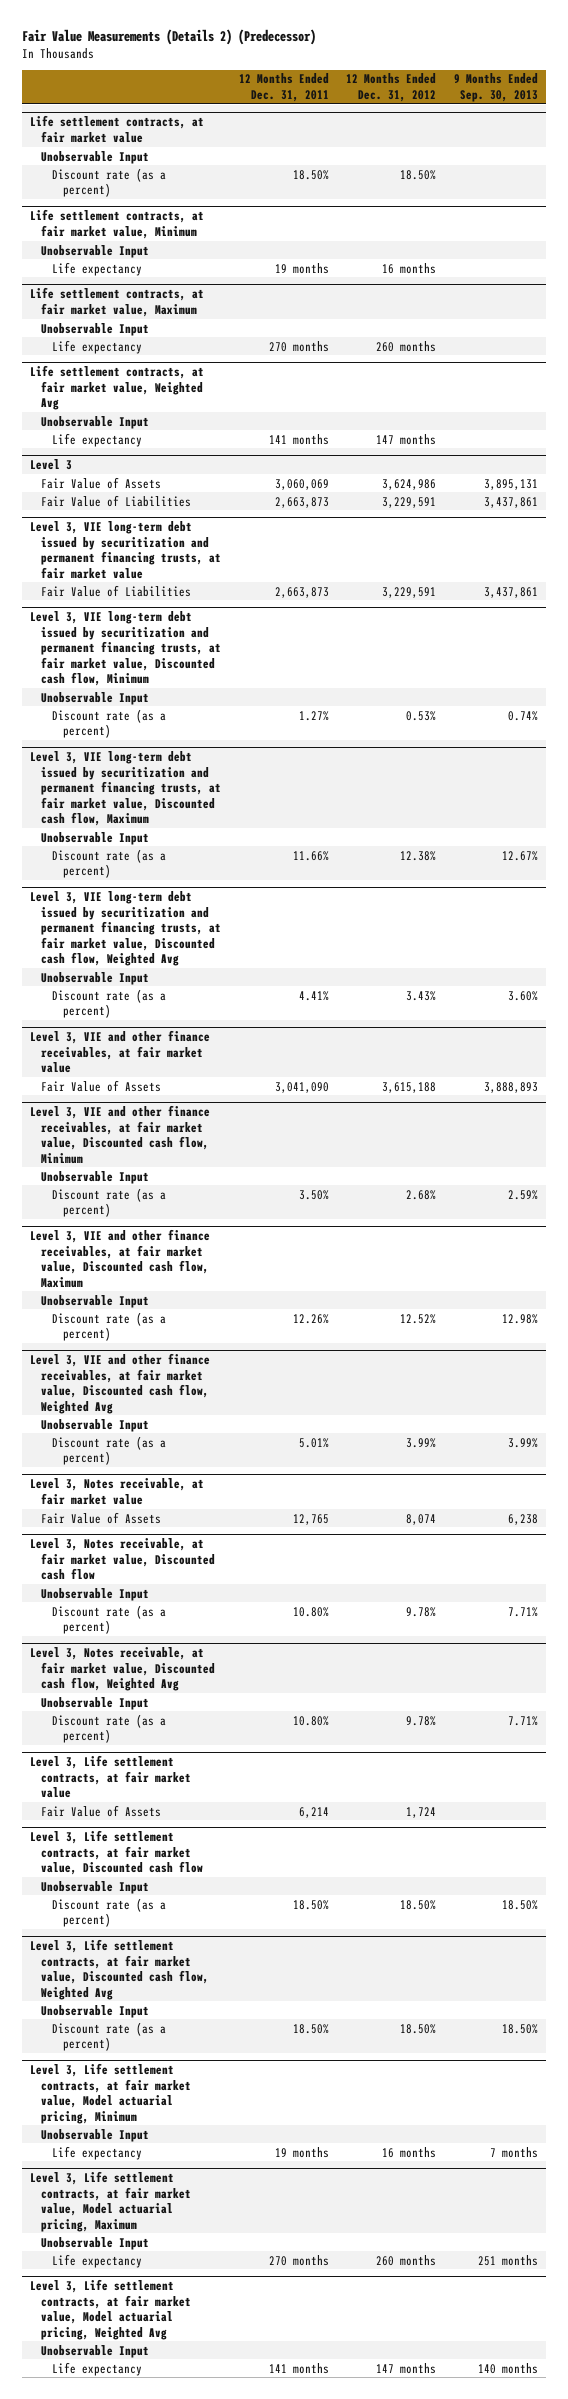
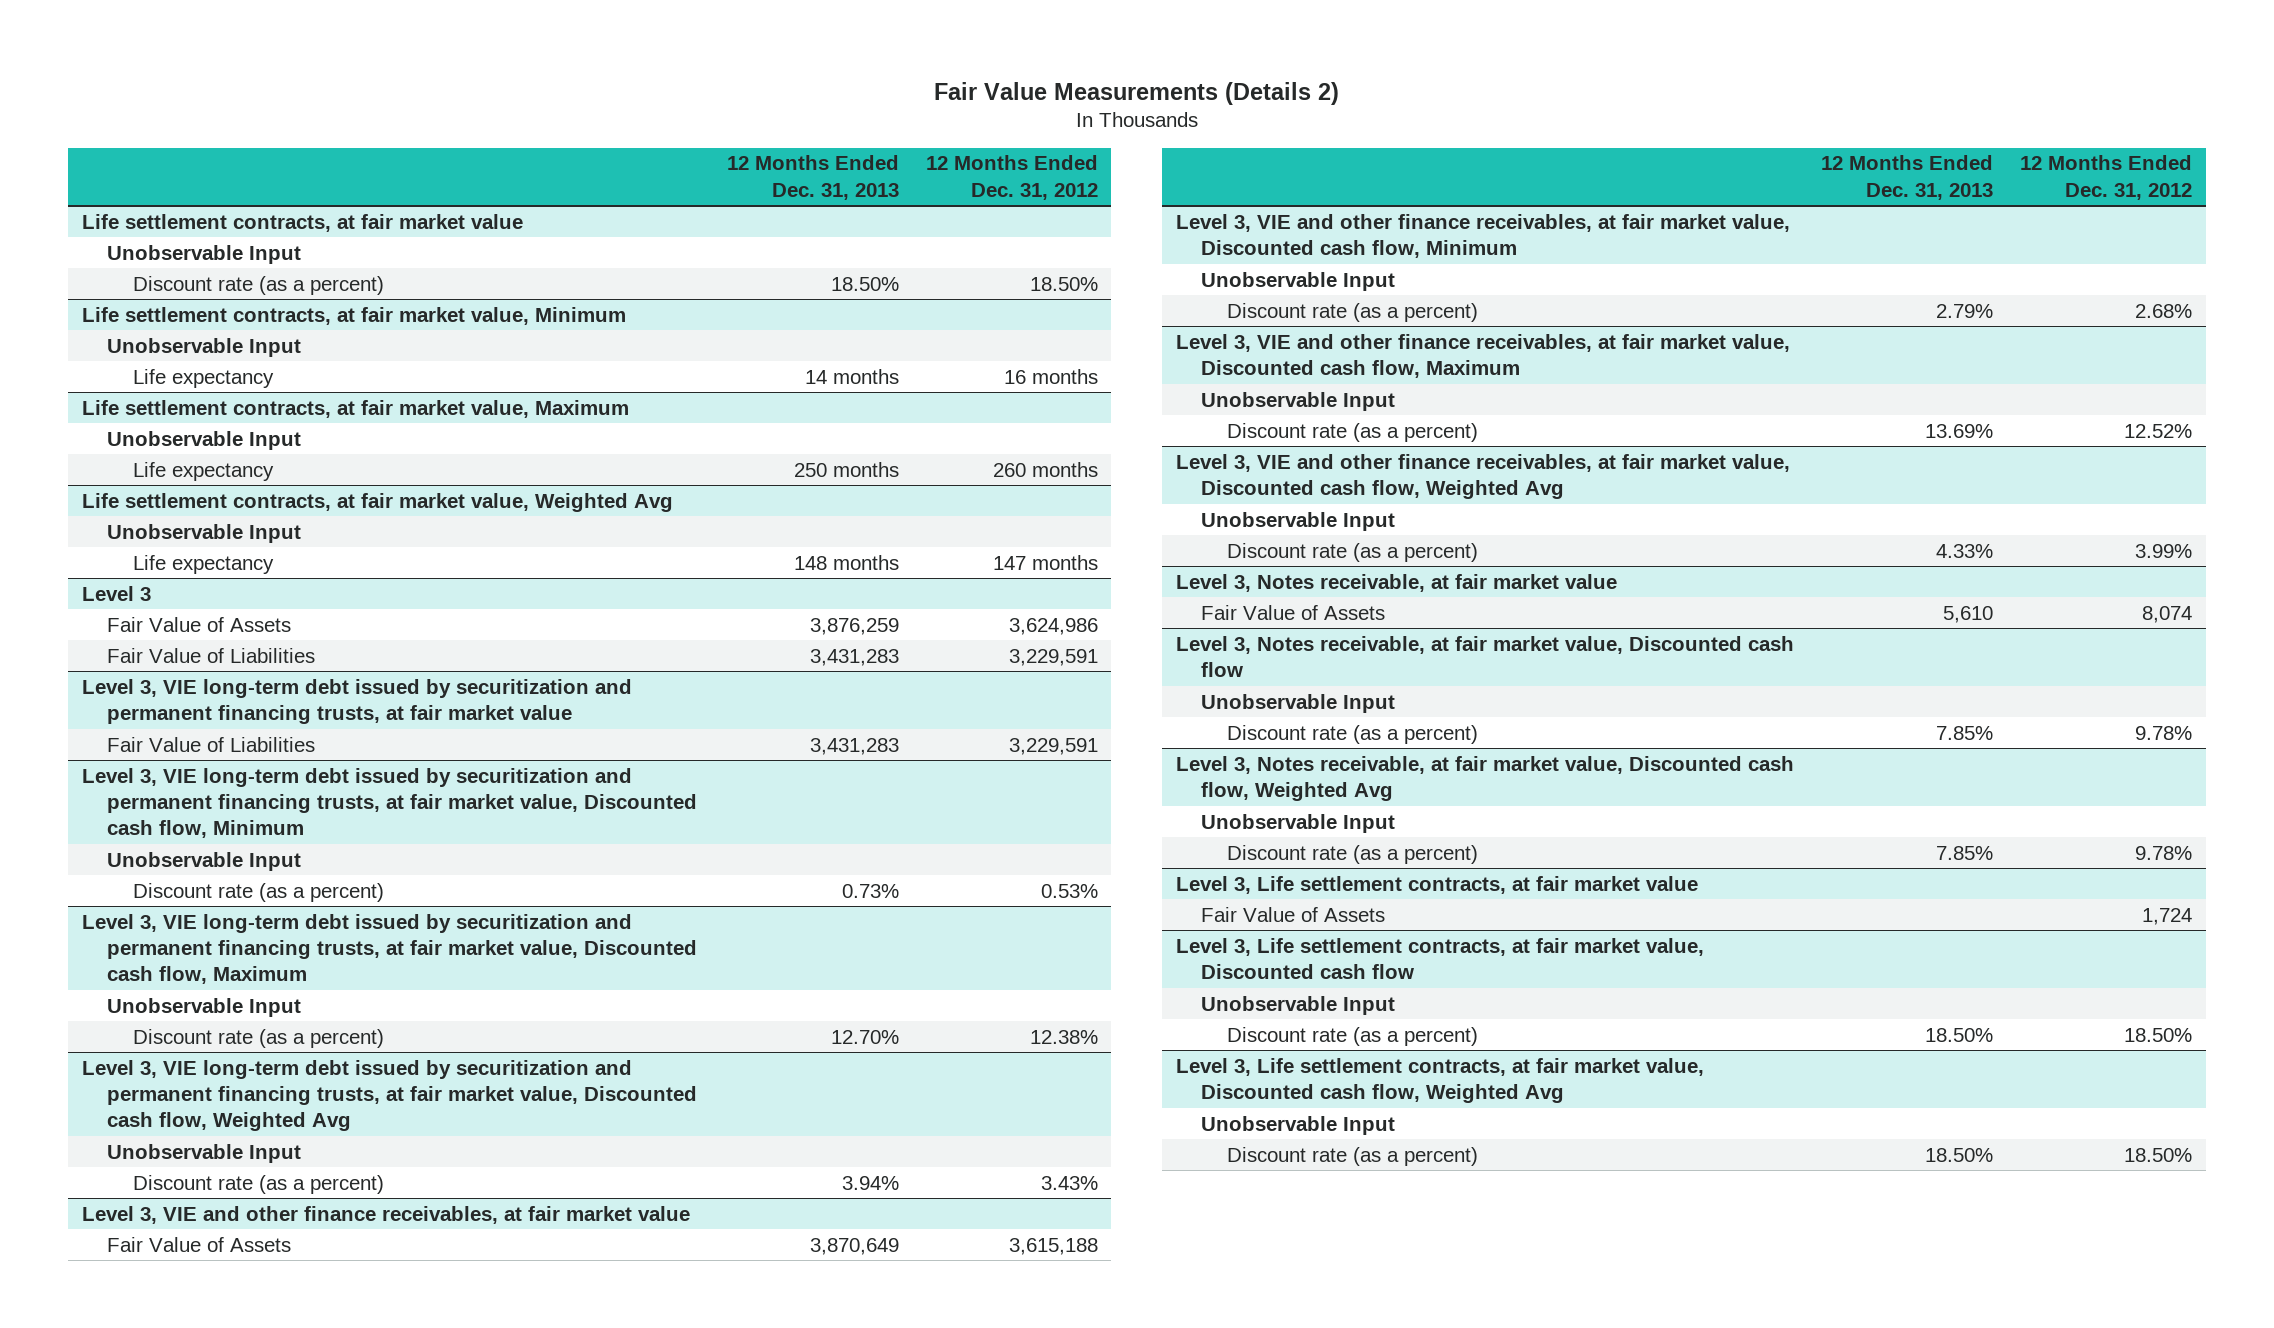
- Fair Value Measurements (Details 2) (Predecessor)
+ Fair Value Measurements (Details 2)
- | 12 Months Ended Dec. 31, 2011 | 12 Months Ended Dec. 31, 2012 | 9 Months Ended Sep. 30, 2013
+ | 12 Months Ended Dec. 31, 2013 | 12 Months Ended Dec. 31, 2012
- Level 3, Life settlement contracts, at fair market value, Model actuarial pricing, Minimum
- Unobservable Input
- Life expectancy | 19 months | 16 months | 7 months
- Level 3, Life settlement contracts, at fair market value, Model actuarial pricing, Maximum
- Unobservable Input
- Life expectancy | 270 months | 260 months | 251 months
- Level 3, Life settlement contracts, at fair market value, Model actuarial pricing, Weighted Avg
- Unobservable Input
- Life expectancy | 141 months | 147 months | 140 months

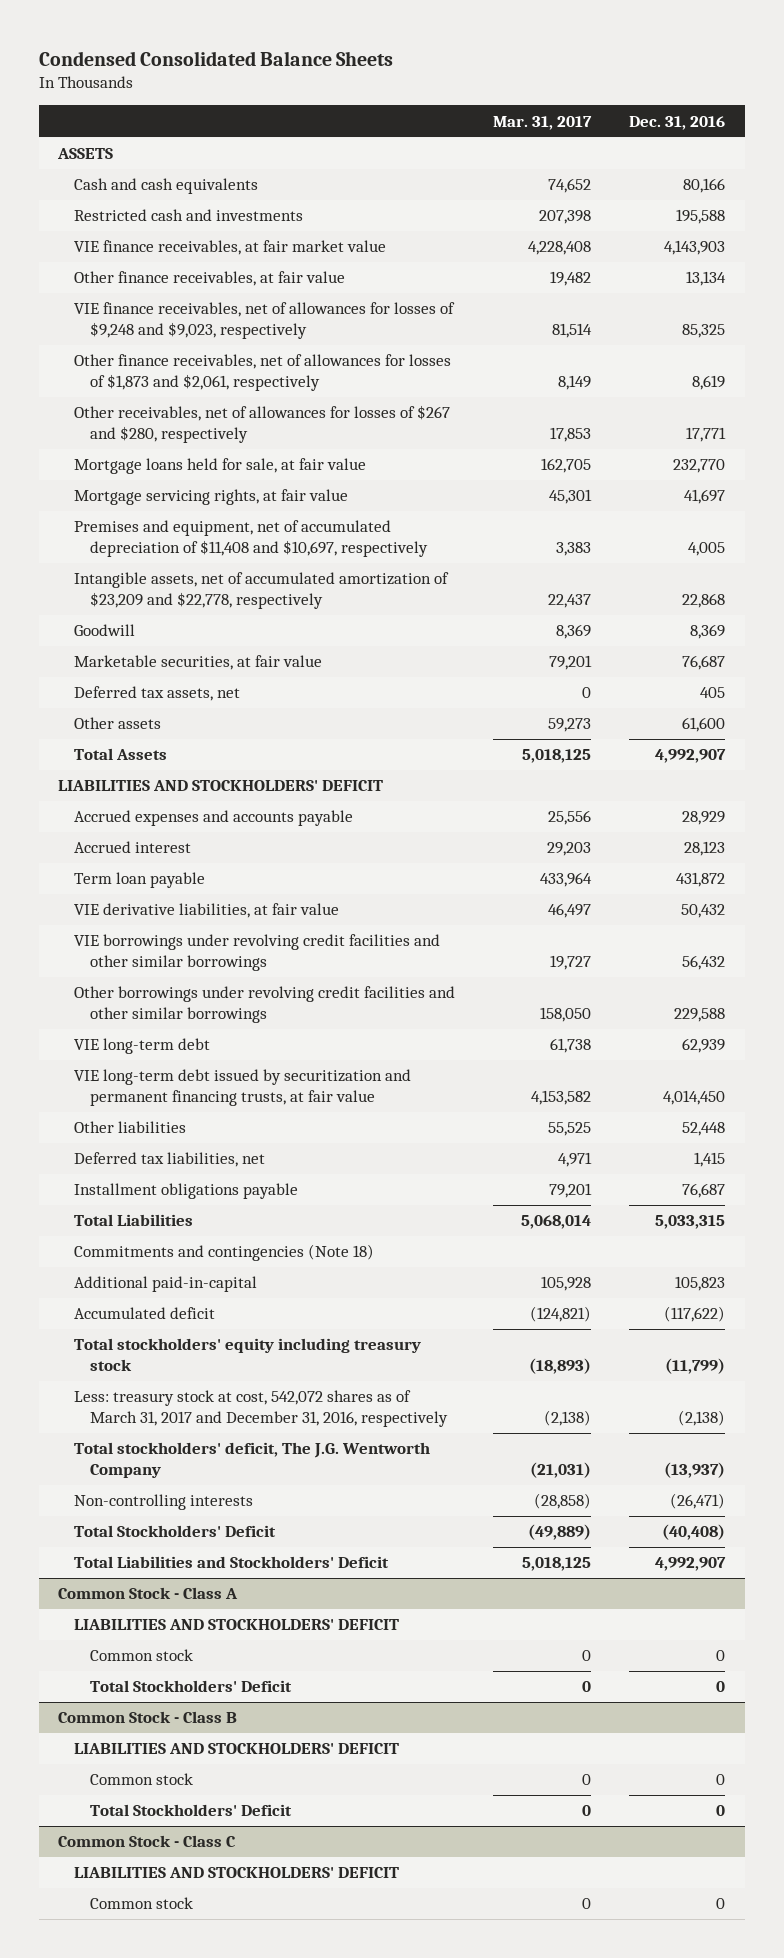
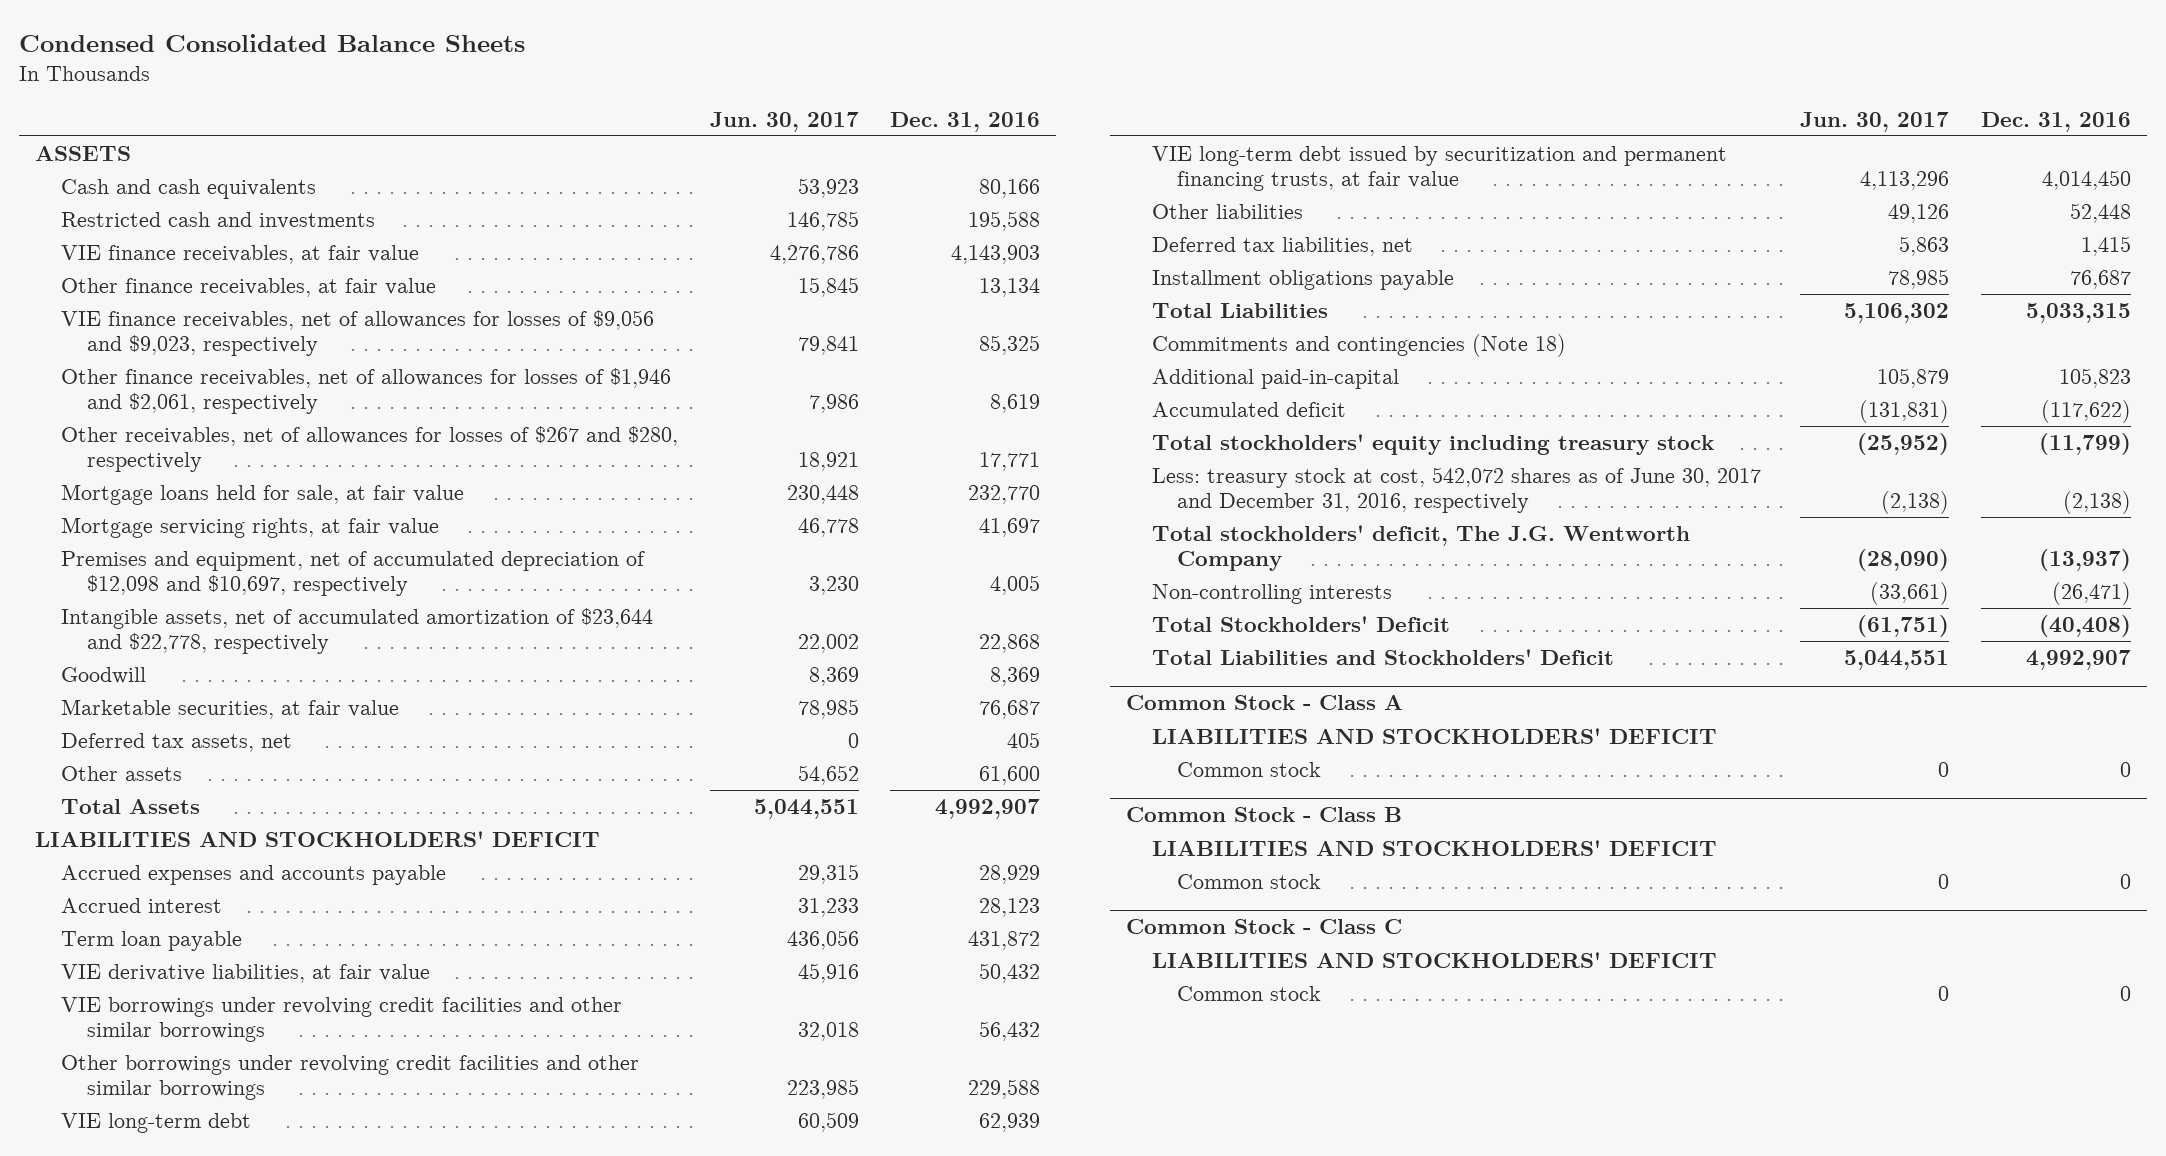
- | Mar. 31, 2017 | Dec. 31, 2016
+ | Jun. 30, 2017 | Dec. 31, 2016
- VIE finance receivables, at fair market value | 4,228,408 | 4,143,903
+ VIE finance receivables, at fair value | 4,276,786 | 4,143,903
- VIE finance receivables, net of allowances for losses of $9,248 and $9,023, respectively | 81,514 | 85,325
- Other finance receivables, net of allowances for losses of $1,873 and $2,061, respectively | 8,149 | 8,619
+ VIE finance receivables, net of allowances for losses of $9,056 and $9,023, respectively | 79,841 | 85,325
+ Other finance receivables, net of allowances for losses of $1,946 and $2,061, respectively | 7,986 | 8,619
- Premises and equipment, net of accumulated depreciation of $11,408 and $10,697, respectively | 3,383 | 4,005
- Intangible assets, net of accumulated amortization of $23,209 and $22,778, respectively | 22,437 | 22,868
+ Premises and equipment, net of accumulated depreciation of $12,098 and $10,697, respectively | 3,230 | 4,005
+ Intangible assets, net of accumulated amortization of $23,644 and $22,778, respectively | 22,002 | 22,868
- Less: treasury stock at cost, 542,072 shares as of March 31, 2017 and December 31, 2016, respectively | (2,138) | (2,138)
+ Less: treasury stock at cost, 542,072 shares as of June 30, 2017 and December 31, 2016, respectively | (2,138) | (2,138)
@ Common Stock - Class A
- Total Stockholders' Deficit | 0 | 0
@ Common Stock - Class B
- Total Stockholders' Deficit | 0 | 0

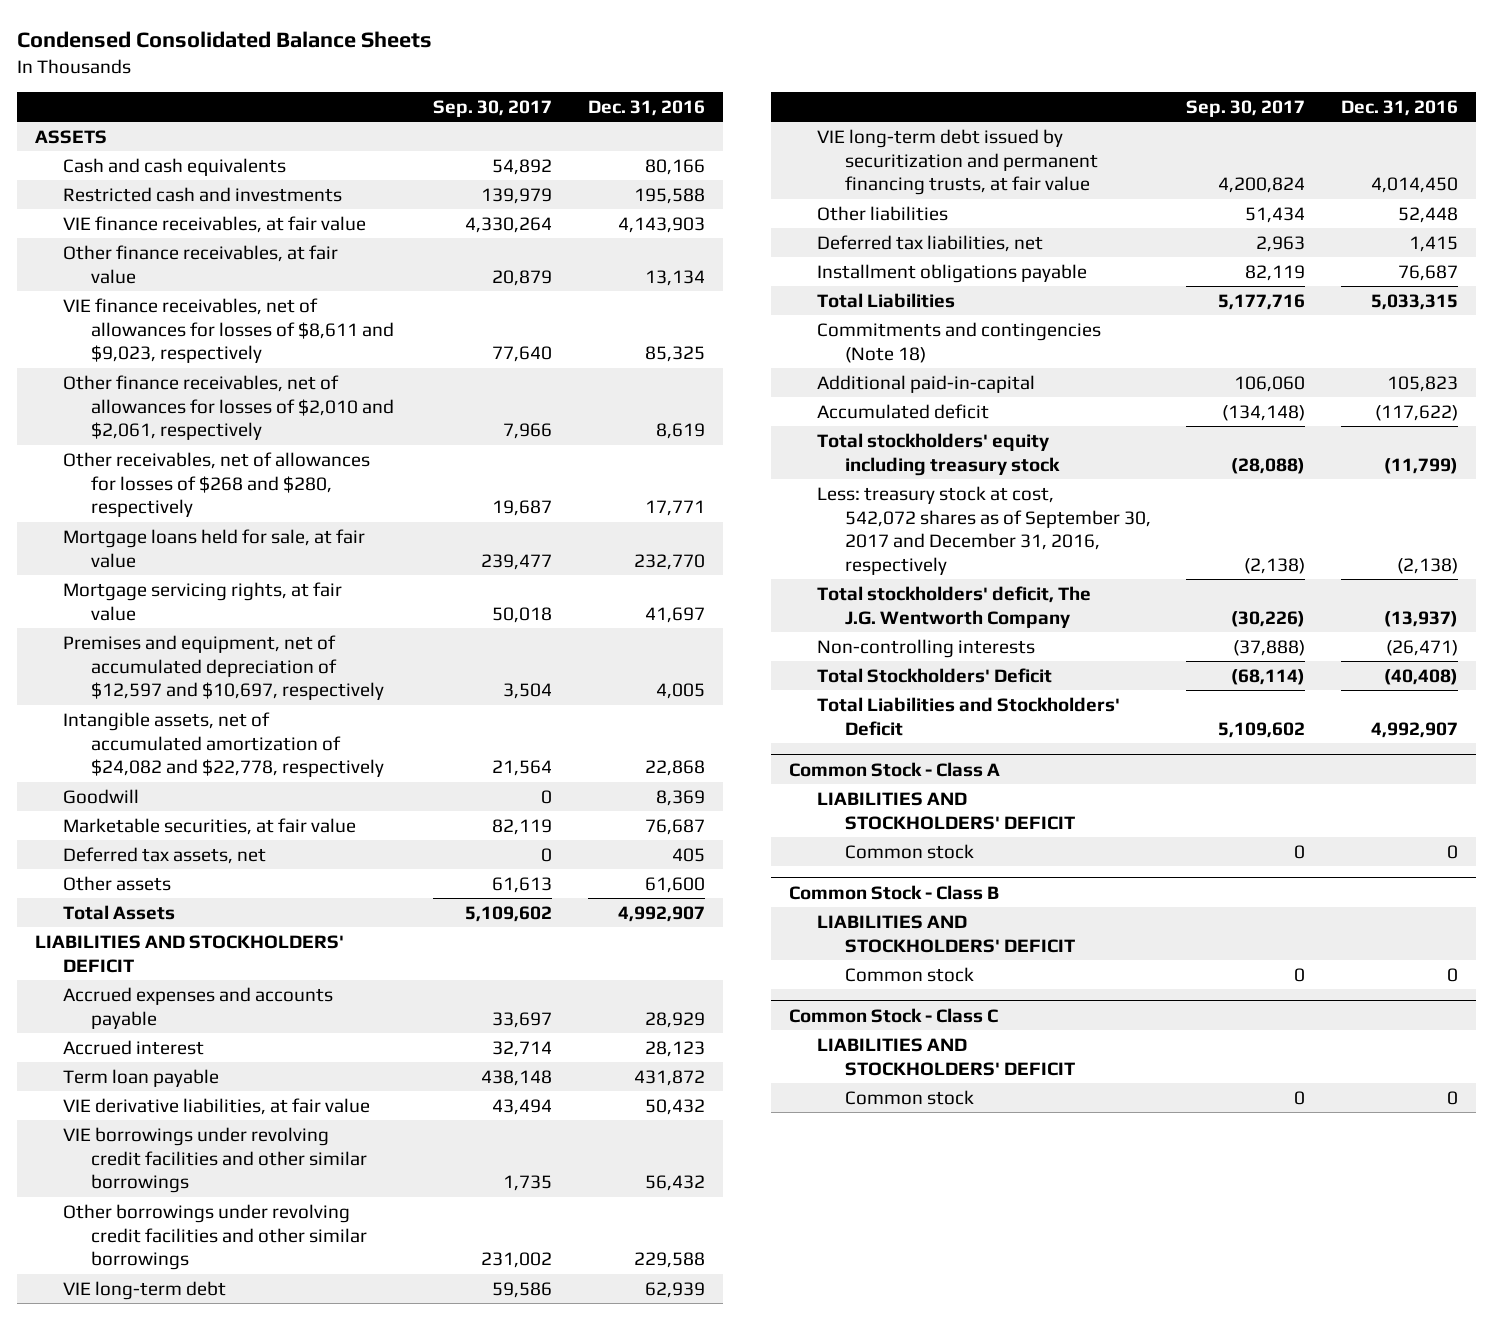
- | Jun. 30, 2017 | Dec. 31, 2016
+ | Sep. 30, 2017 | Dec. 31, 2016
- VIE finance receivables, net of allowances for losses of $9,056 and $9,023, respectively | 79,841 | 85,325
- Other finance receivables, net of allowances for losses of $1,946 and $2,061, respectively | 7,986 | 8,619
- Other receivables, net of allowances for losses of $267 and $280, respectively | 18,921 | 17,771
+ VIE finance receivables, net of allowances for losses of $8,611 and $9,023, respectively | 77,640 | 85,325
+ Other finance receivables, net of allowances for losses of $2,010 and $2,061, respectively | 7,966 | 8,619
+ Other receivables, net of allowances for losses of $268 and $280, respectively | 19,687 | 17,771
- Premises and equipment, net of accumulated depreciation of $12,098 and $10,697, respectively | 3,230 | 4,005
- Intangible assets, net of accumulated amortization of $23,644 and $22,778, respectively | 22,002 | 22,868
+ Premises and equipment, net of accumulated depreciation of $12,597 and $10,697, respectively | 3,504 | 4,005
+ Intangible assets, net of accumulated amortization of $24,082 and $22,778, respectively | 21,564 | 22,868
- Less: treasury stock at cost, 542,072 shares as of June 30, 2017 and December 31, 2016, respectively | (2,138) | (2,138)
+ Less: treasury stock at cost, 542,072 shares as of September 30, 2017 and December 31, 2016, respectively | (2,138) | (2,138)

